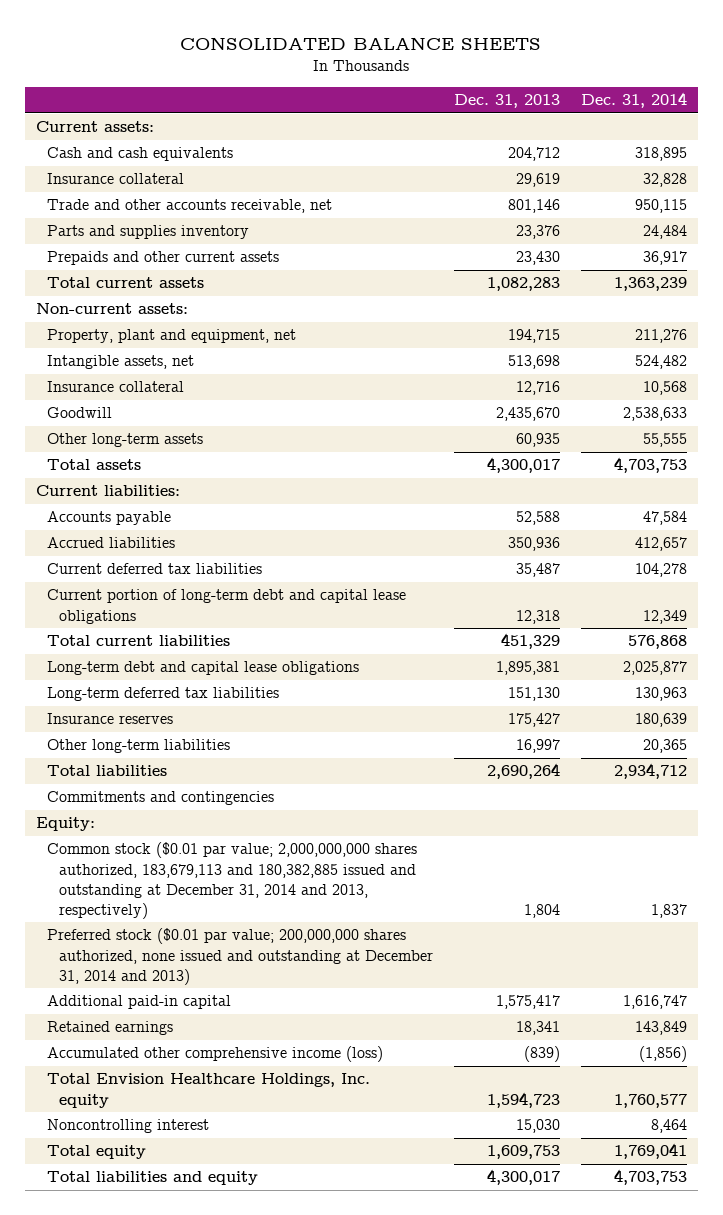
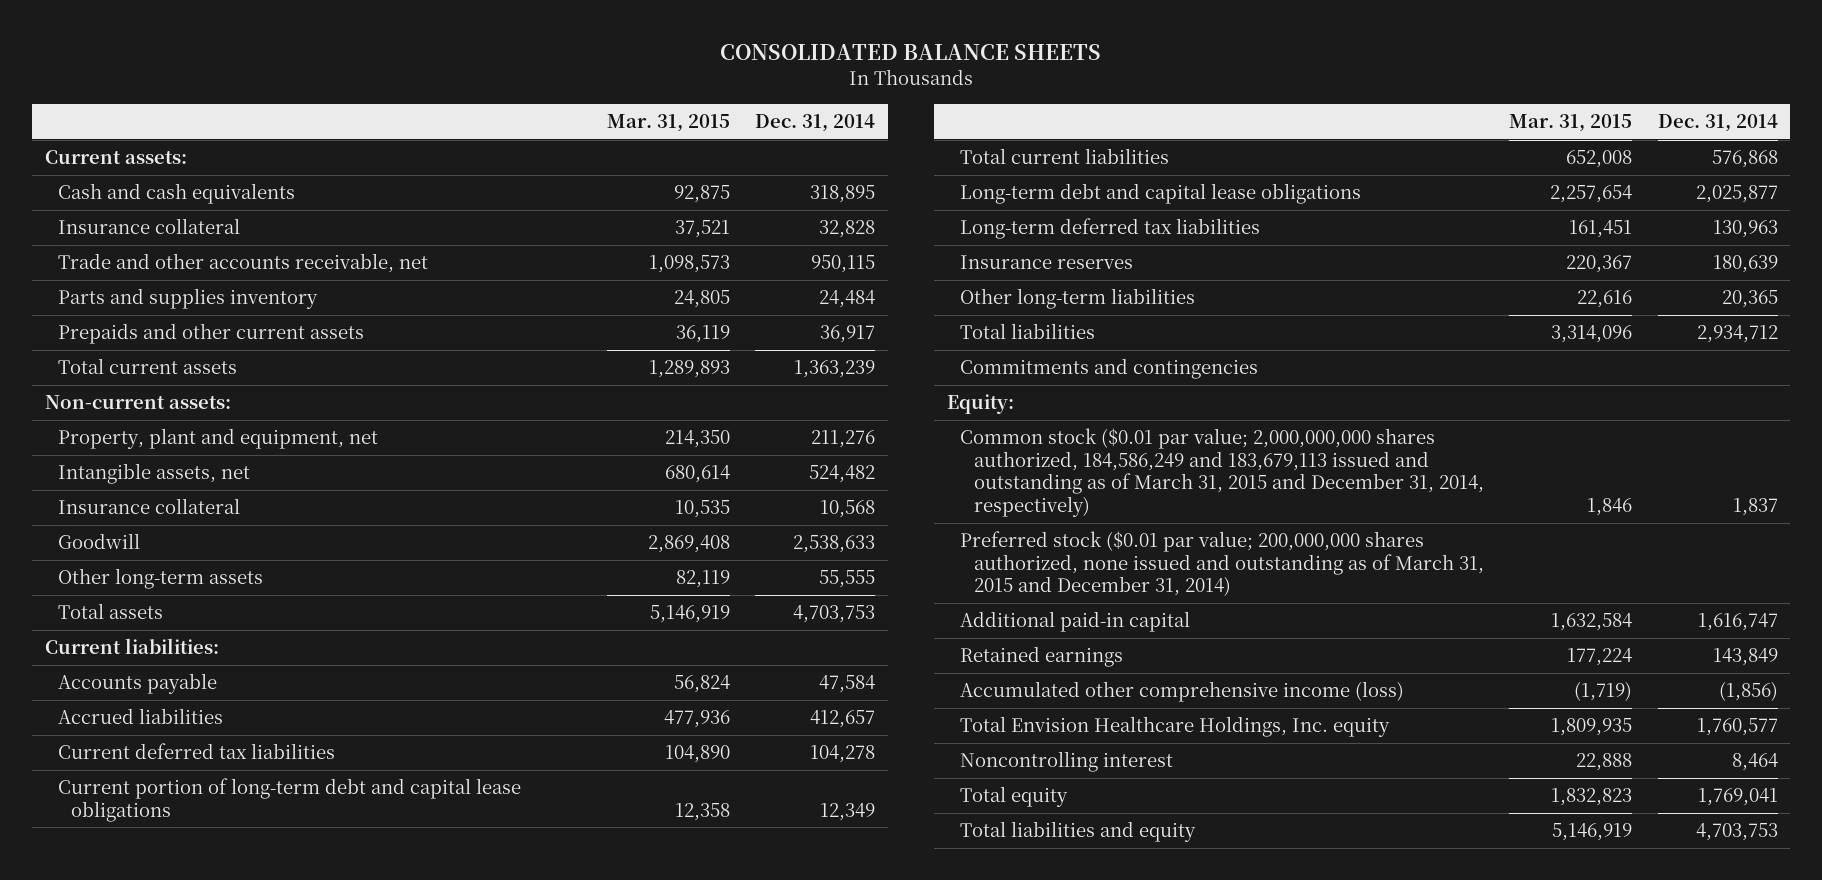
- | Dec. 31, 2013 | Dec. 31, 2014
+ | Mar. 31, 2015 | Dec. 31, 2014
- Common stock ($0.01 par value; 2,000,000,000 shares authorized, 183,679,113 and 180,382,885 issued and outstanding at December 31, 2014 and 2013, respectively) | 1,804 | 1,837
- Preferred stock ($0.01 par value; 200,000,000 shares authorized, none issued and outstanding at December 31, 2014 and 2013)
+ Common stock ($0.01 par value; 2,000,000,000 shares authorized, 184,586,249 and 183,679,113 issued and outstanding as of March 31, 2015 and December 31, 2014, respectively) | 1,846 | 1,837
+ Preferred stock ($0.01 par value; 200,000,000 shares authorized, none issued and outstanding as of March 31, 2015 and December 31, 2014)

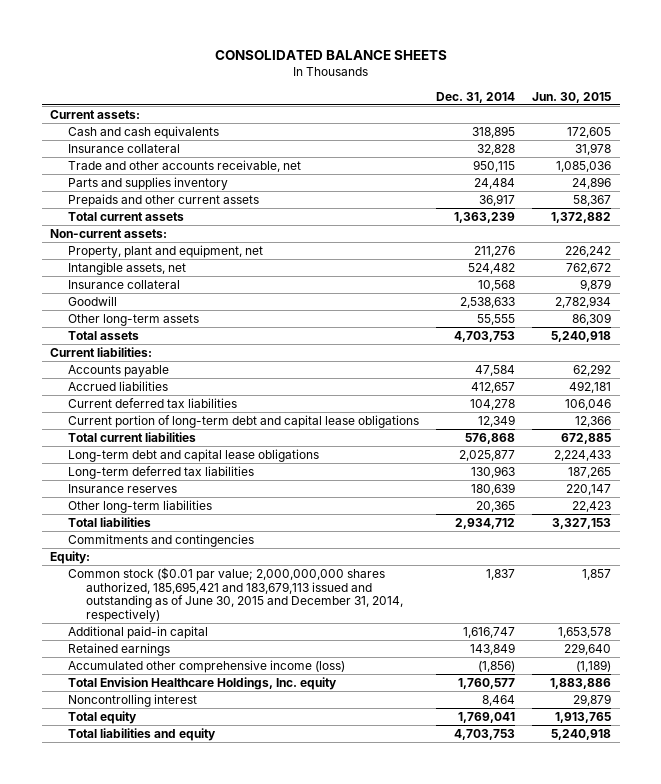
- | Mar. 31, 2015 | Dec. 31, 2014
+ | Dec. 31, 2014 | Jun. 30, 2015
- Common stock ($0.01 par value; 2,000,000,000 shares authorized, 184,586,249 and 183,679,113 issued and outstanding as of March 31, 2015 and December 31, 2014, respectively) | 1,846 | 1,837
- Preferred stock ($0.01 par value; 200,000,000 shares authorized, none issued and outstanding as of March 31, 2015 and December 31, 2014)
+ Common stock ($0.01 par value; 2,000,000,000 shares authorized, 185,695,421 and 183,679,113 issued and outstanding as of June 30, 2015 and December 31, 2014, respectively) | 1,837 | 1,857

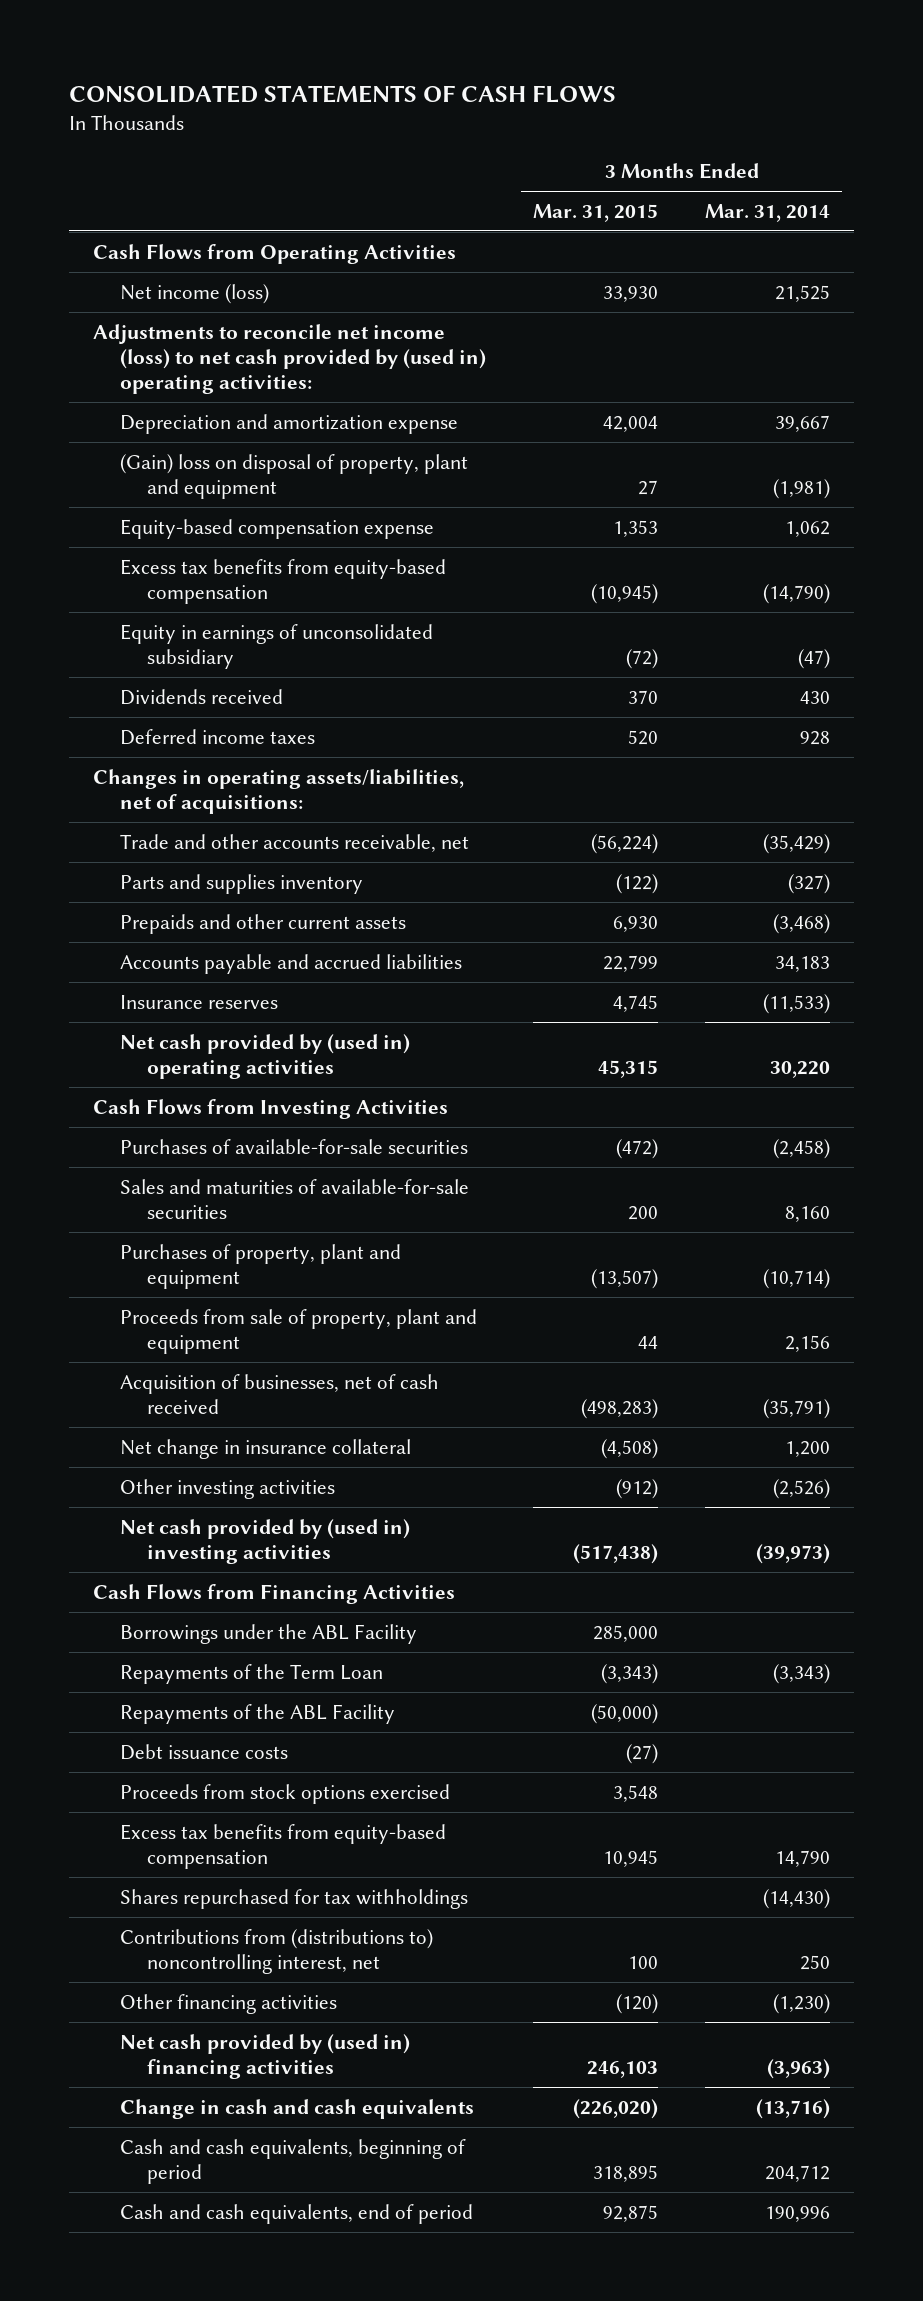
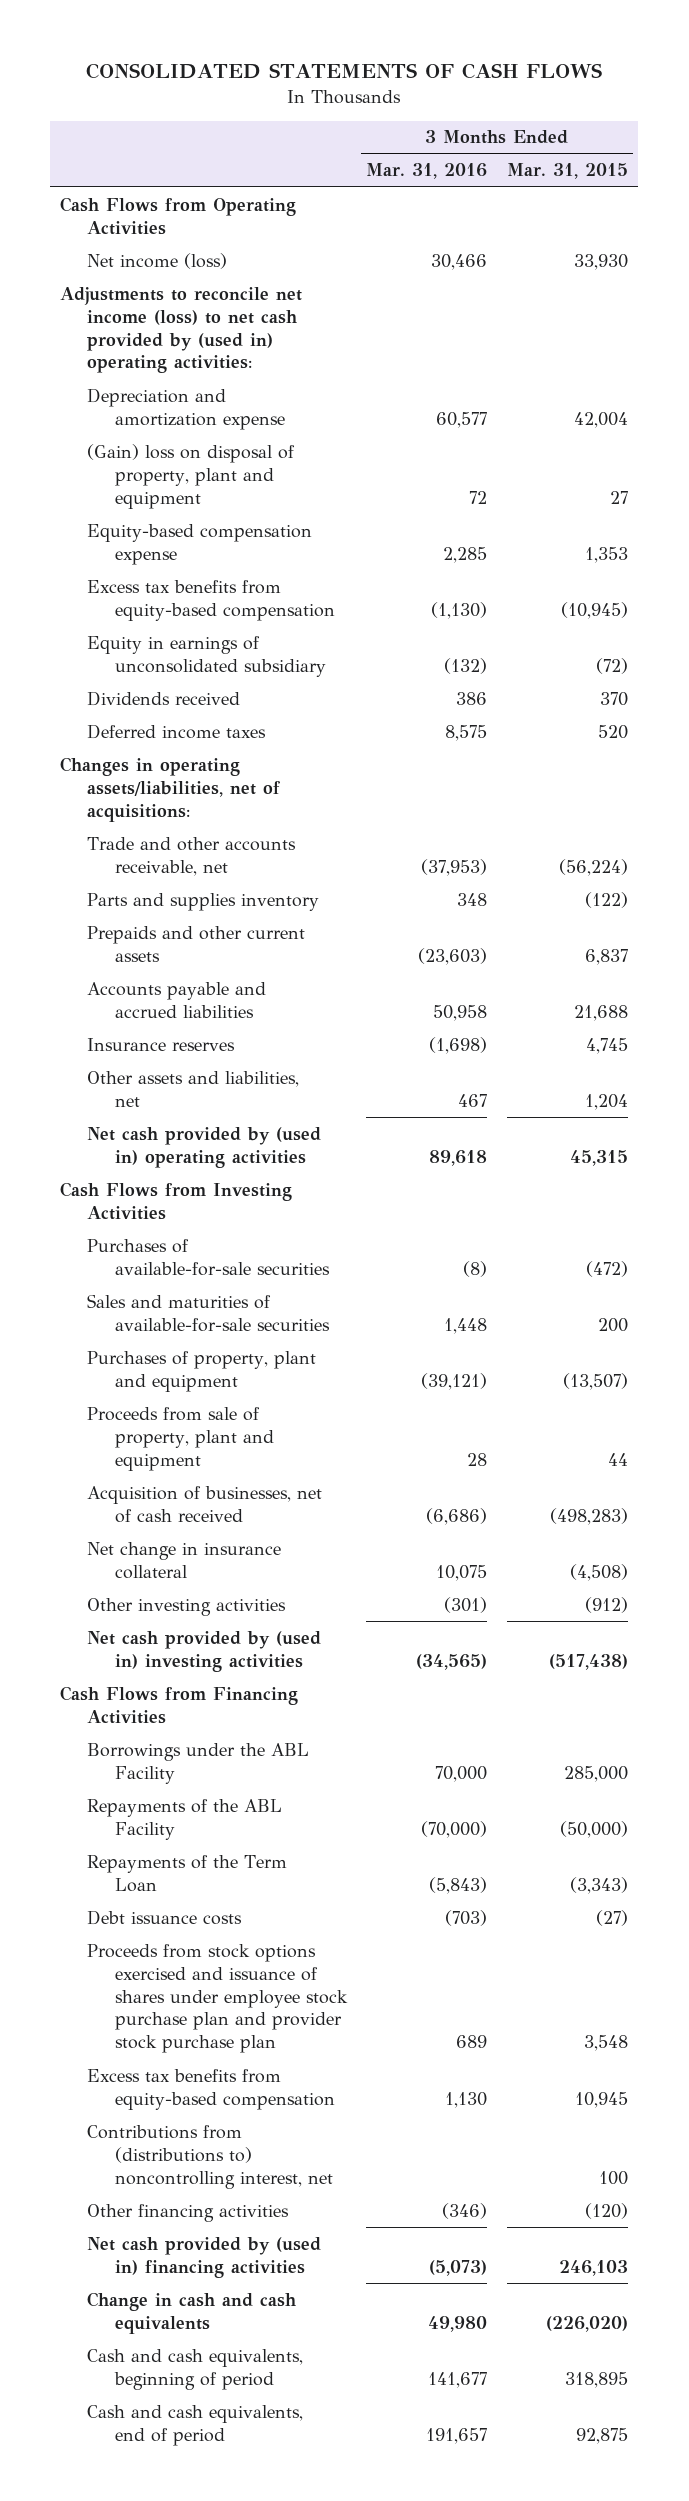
- | 3 Months Ended Mar. 31, 2015 | 3 Months Ended Mar. 31, 2014
+ | 3 Months Ended Mar. 31, 2016 | 3 Months Ended Mar. 31, 2015
- Prepaids and other current assets | 6,930 | (3,468)
- Accounts payable and accrued liabilities | 22,799 | 34,183
+ Prepaids and other current assets | (23,603) | 6,837
+ Accounts payable and accrued liabilities | 50,958 | 21,688
+ Other assets and liabilities, net | 467 | 1,204
moved down: Repayments of the Term Loan | (5,843) | (3,343)
- Proceeds from stock options exercised | 3,548 |
+ Proceeds from stock options exercised and issuance of shares under employee stock purchase plan and provider stock purchase plan | 689 | 3,548
- Shares repurchased for tax withholdings | | (14,430)

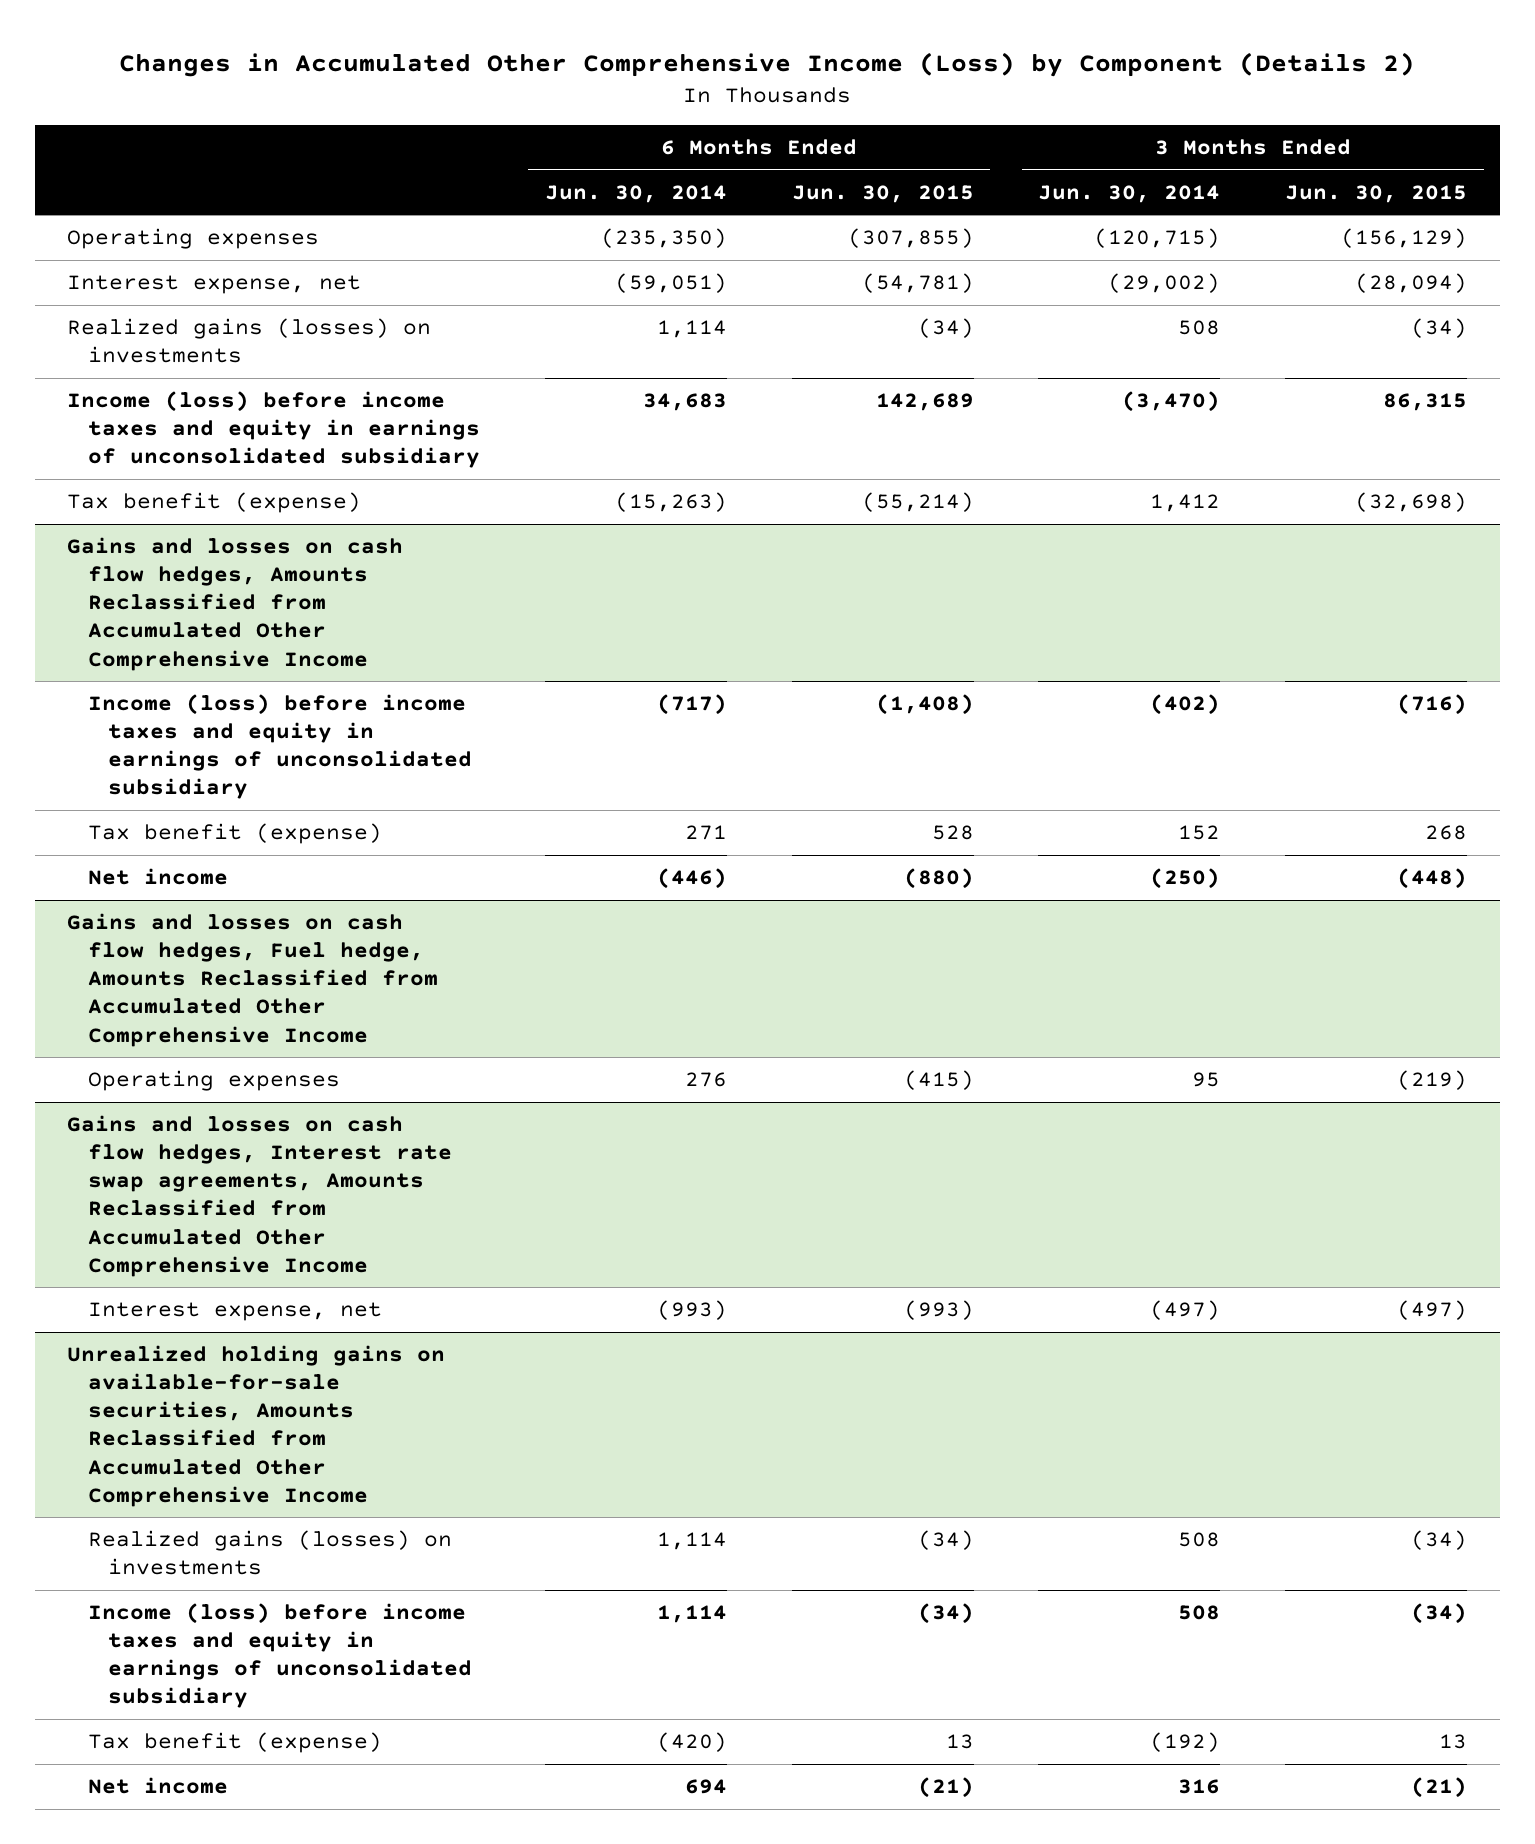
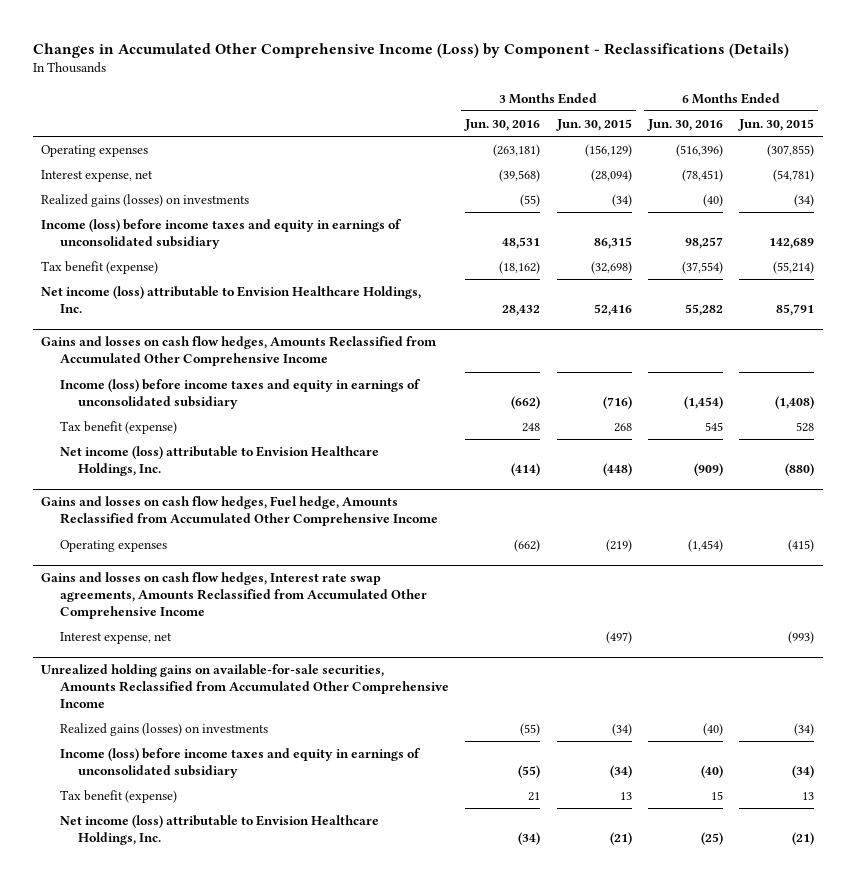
- Changes in Accumulated Other Comprehensive Income (Loss) by Component (Details 2)
+ Changes in Accumulated Other Comprehensive Income (Loss) by Component - Reclassifications (Details)
- | 6 Months Ended Jun. 30, 2014 | 6 Months Ended Jun. 30, 2015 | 3 Months Ended Jun. 30, 2014 | 3 Months Ended Jun. 30, 2015
+ | 3 Months Ended Jun. 30, 2016 | 3 Months Ended Jun. 30, 2015 | 6 Months Ended Jun. 30, 2016 | 6 Months Ended Jun. 30, 2015
+ Net income (loss) attributable to Envision Healthcare Holdings, Inc. | 28,432 | 52,416 | 55,282 | 85,791
@ Gains and losses on cash flow hedges, Amounts Reclassified from Accumulated Other Comprehensive Income
- Net income | (446) | (880) | (250) | (448)
+ Net income (loss) attributable to Envision Healthcare Holdings, Inc. | (414) | (448) | (909) | (880)
@ Unrealized holding gains on available-for-sale securities, Amounts Reclassified from Accumulated Other Comprehensive Income
- Net income | 694 | (21) | 316 | (21)
+ Net income (loss) attributable to Envision Healthcare Holdings, Inc. | (34) | (21) | (25) | (21)

